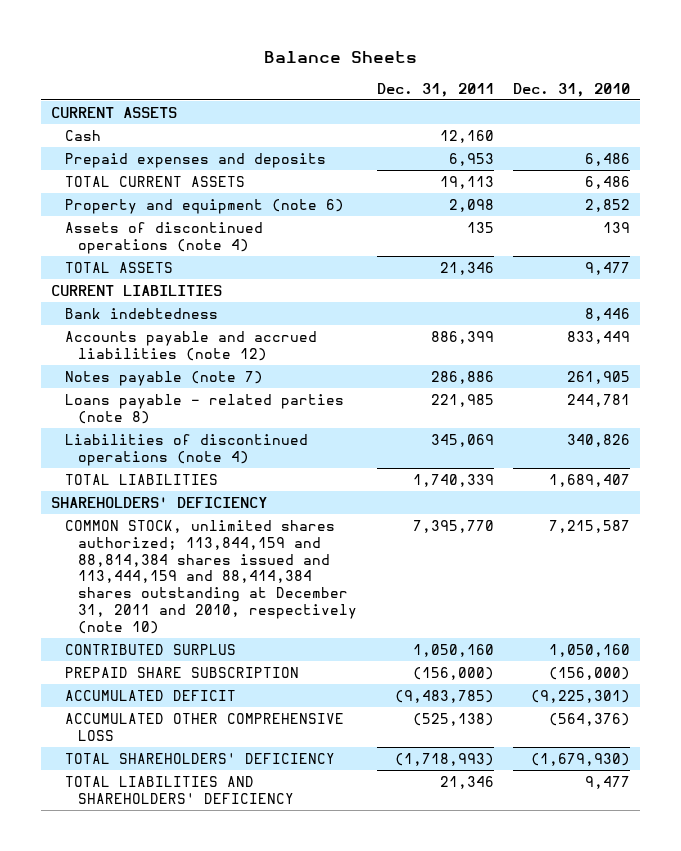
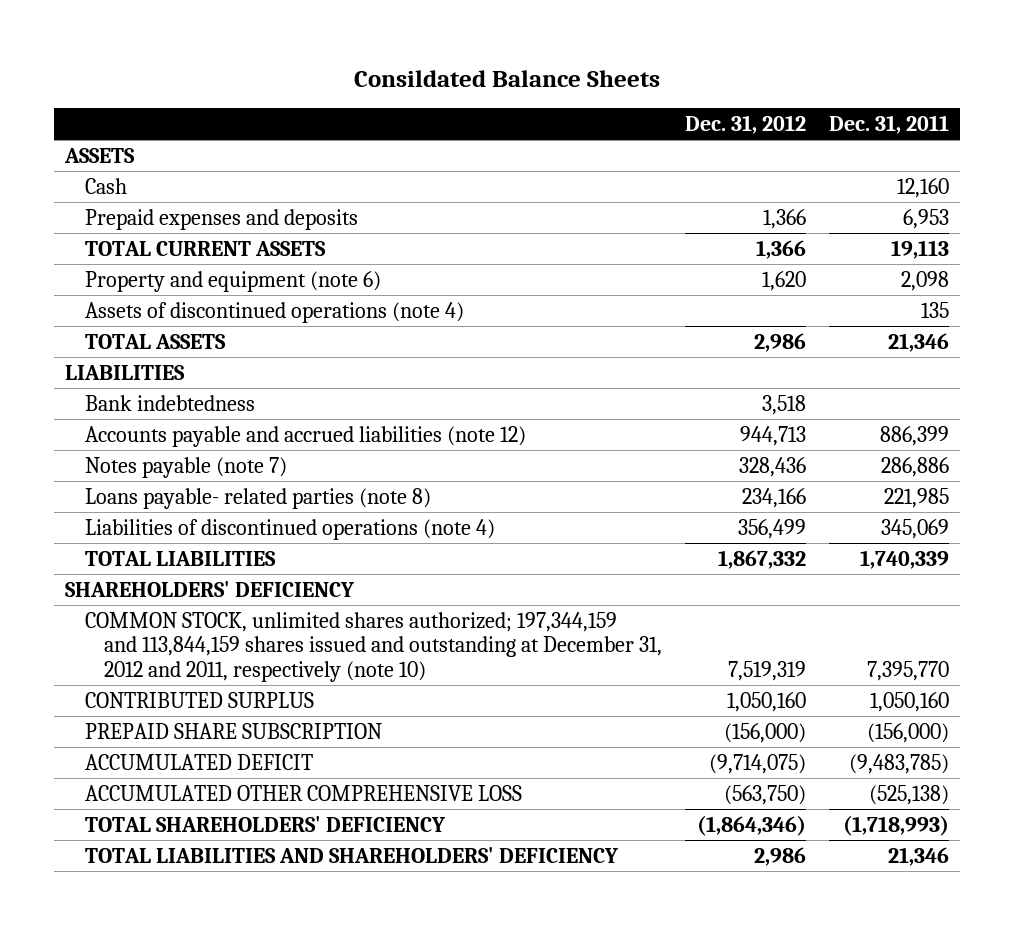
- Balance Sheets
+ Consildated Balance Sheets
- | Dec. 31, 2011 | Dec. 31, 2010
+ | Dec. 31, 2012 | Dec. 31, 2011
- CURRENT ASSETS
+ ASSETS
- CURRENT LIABILITIES
+ LIABILITIES
- Loans payable - related parties (note 8) | 221,985 | 244,781
+ Loans payable- related parties (note 8) | 234,166 | 221,985
- COMMON STOCK, unlimited shares authorized; 113,844,159 and 88,814,384 shares issued and 113,444,159 and 88,414,384 shares outstanding at December 31, 2011 and 2010, respectively (note 10) | 7,395,770 | 7,215,587
+ COMMON STOCK, unlimited shares authorized; 197,344,159 and 113,844,159 shares issued and outstanding at December 31, 2012 and 2011, respectively (note 10) | 7,519,319 | 7,395,770

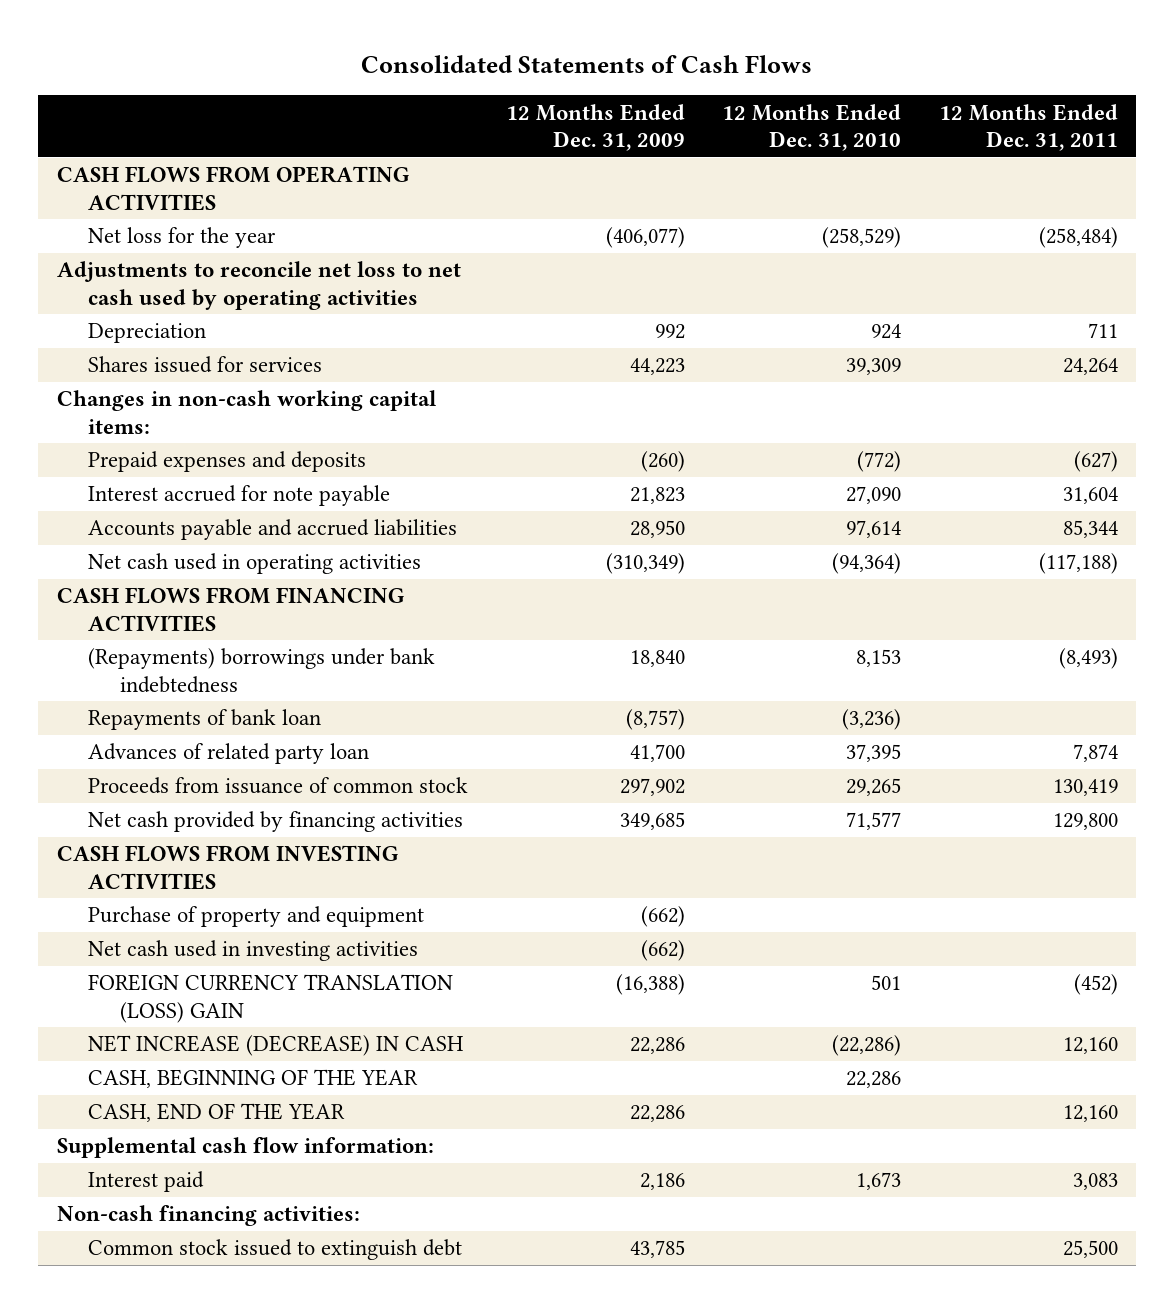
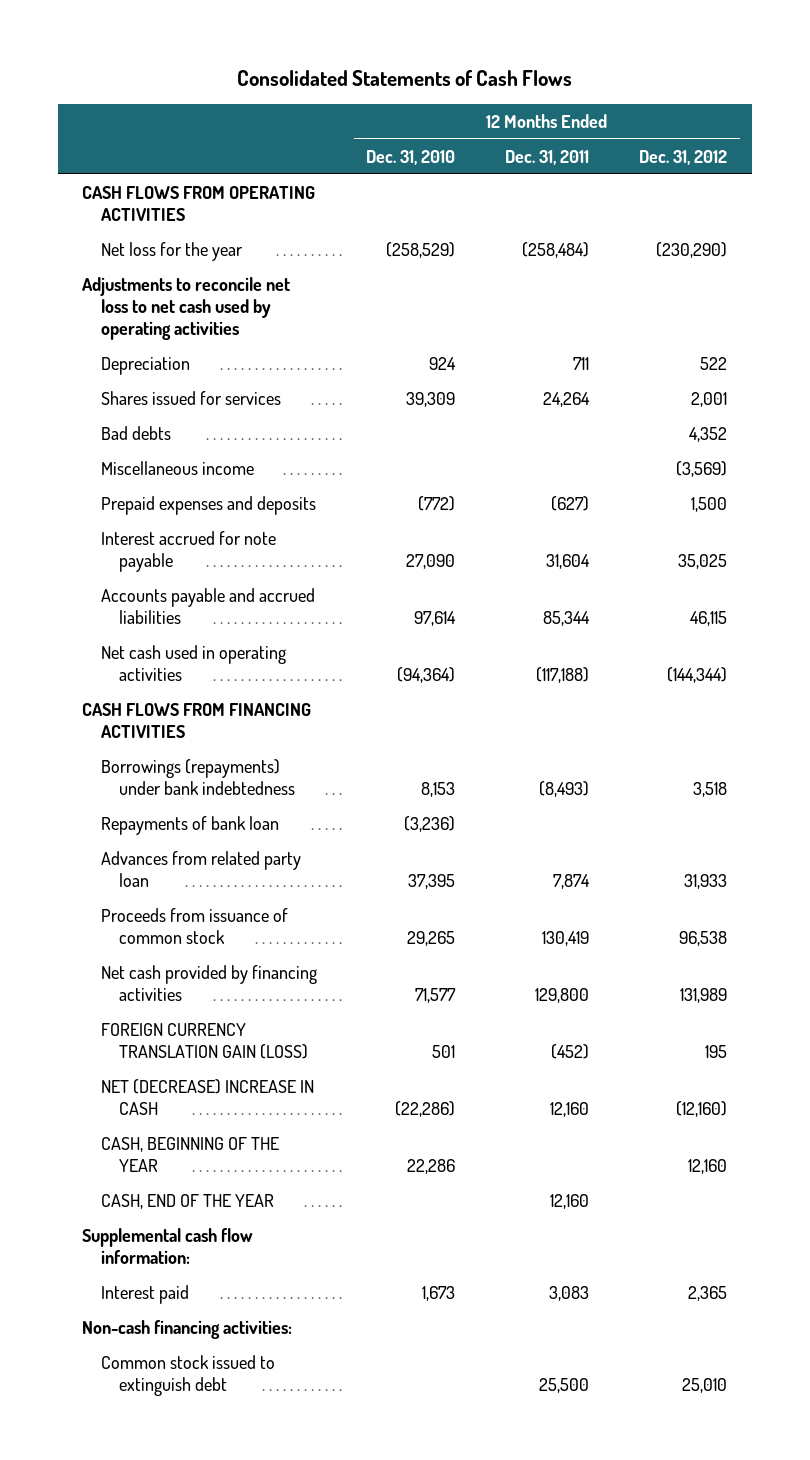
- | 12 Months Ended Dec. 31, 2009 | 12 Months Ended Dec. 31, 2010 | 12 Months Ended Dec. 31, 2011
+ | 12 Months Ended Dec. 31, 2010 | 12 Months Ended Dec. 31, 2011 | 12 Months Ended Dec. 31, 2012
- Changes in non-cash working capital items:
+ Bad debts | | | 4,352
+ Miscellaneous income | | | (3,569)
- (Repayments) borrowings under bank indebtedness | 18,840 | 8,153 | (8,493)
+ Borrowings (repayments) under bank indebtedness | 8,153 | (8,493) | 3,518
- Advances of related party loan | 41,700 | 37,395 | 7,874
+ Advances from related party loan | 37,395 | 7,874 | 31,933
- CASH FLOWS FROM INVESTING ACTIVITIES
- Purchase of property and equipment | (662) | |
- Net cash used in investing activities | (662) | |
- FOREIGN CURRENCY TRANSLATION (LOSS) GAIN | (16,388) | 501 | (452)
- NET INCREASE (DECREASE) IN CASH | 22,286 | (22,286) | 12,160
+ FOREIGN CURRENCY TRANSLATION GAIN (LOSS) | 501 | (452) | 195
+ NET (DECREASE) INCREASE IN CASH | (22,286) | 12,160 | (12,160)

